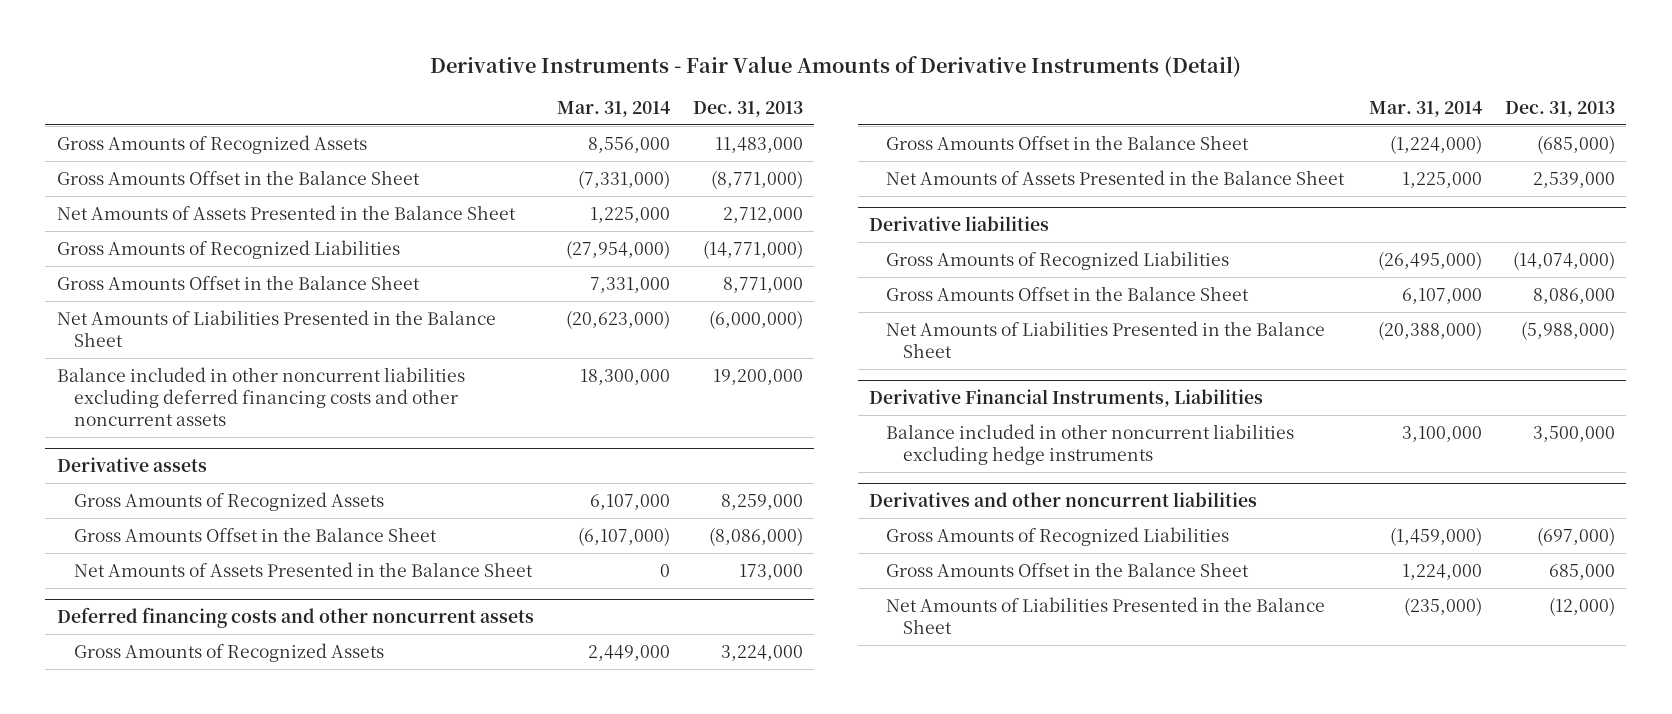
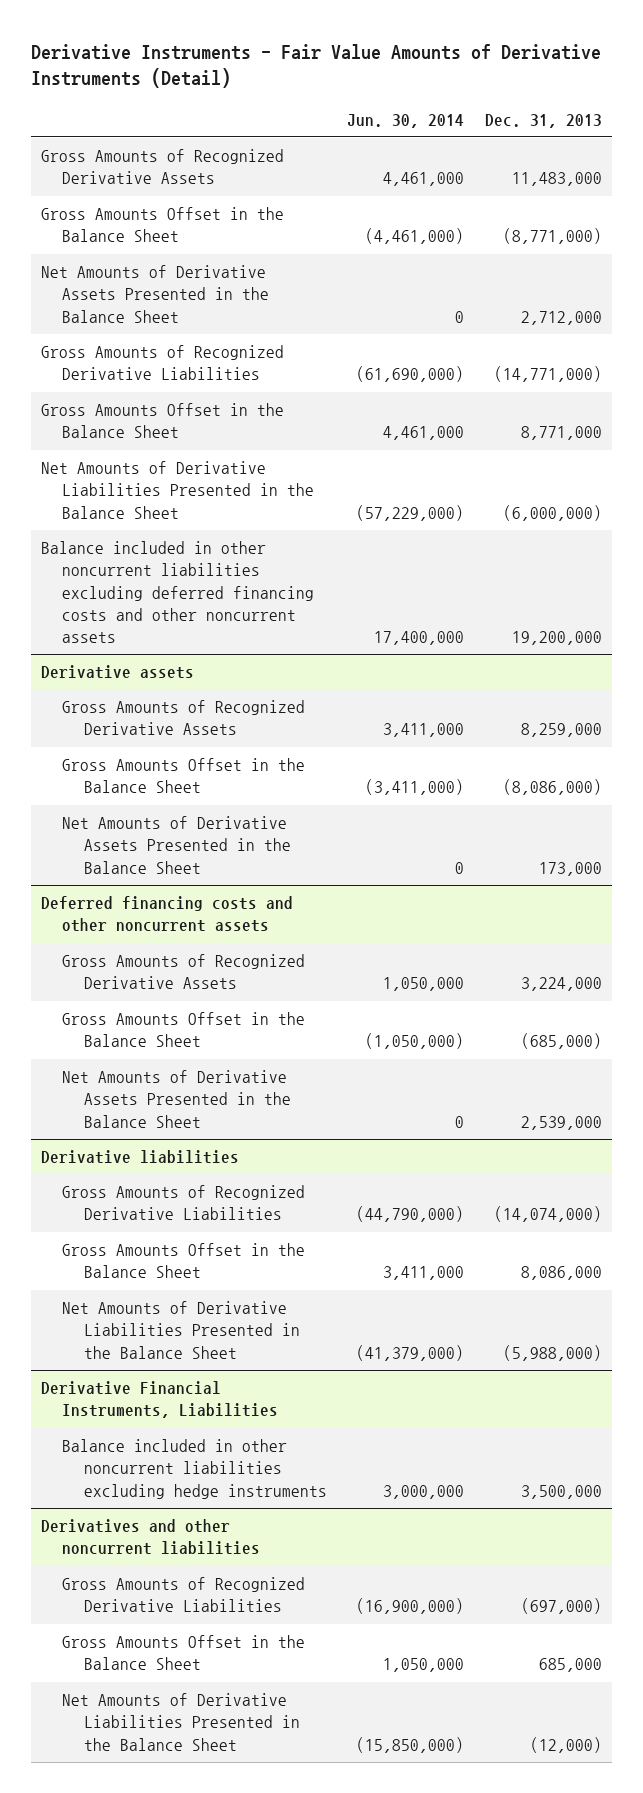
- | Mar. 31, 2014 | Dec. 31, 2013
+ | Jun. 30, 2014 | Dec. 31, 2013
- Gross Amounts of Recognized Assets | 8,556,000 | 11,483,000
+ Gross Amounts of Recognized Derivative Assets | 4,461,000 | 11,483,000
- Net Amounts of Assets Presented in the Balance Sheet | 1,225,000 | 2,712,000
- Gross Amounts of Recognized Liabilities | (27,954,000) | (14,771,000)
+ Net Amounts of Derivative Assets Presented in the Balance Sheet | 0 | 2,712,000
+ Gross Amounts of Recognized Derivative Liabilities | (61,690,000) | (14,771,000)
- Net Amounts of Liabilities Presented in the Balance Sheet | (20,623,000) | (6,000,000)
+ Net Amounts of Derivative Liabilities Presented in the Balance Sheet | (57,229,000) | (6,000,000)
@ Derivative assets
- Gross Amounts of Recognized Assets | 6,107,000 | 8,259,000
+ Gross Amounts of Recognized Derivative Assets | 3,411,000 | 8,259,000
- Net Amounts of Assets Presented in the Balance Sheet | 0 | 173,000
+ Net Amounts of Derivative Assets Presented in the Balance Sheet | 0 | 173,000
@ Deferred financing costs and other noncurrent assets
- Gross Amounts of Recognized Assets | 2,449,000 | 3,224,000
+ Gross Amounts of Recognized Derivative Assets | 1,050,000 | 3,224,000
- Net Amounts of Assets Presented in the Balance Sheet | 1,225,000 | 2,539,000
+ Net Amounts of Derivative Assets Presented in the Balance Sheet | 0 | 2,539,000
@ Derivative liabilities
- Gross Amounts of Recognized Liabilities | (26,495,000) | (14,074,000)
+ Gross Amounts of Recognized Derivative Liabilities | (44,790,000) | (14,074,000)
- Net Amounts of Liabilities Presented in the Balance Sheet | (20,388,000) | (5,988,000)
+ Net Amounts of Derivative Liabilities Presented in the Balance Sheet | (41,379,000) | (5,988,000)
@ Derivatives and other noncurrent liabilities
- Gross Amounts of Recognized Liabilities | (1,459,000) | (697,000)
+ Gross Amounts of Recognized Derivative Liabilities | (16,900,000) | (697,000)
- Net Amounts of Liabilities Presented in the Balance Sheet | (235,000) | (12,000)
+ Net Amounts of Derivative Liabilities Presented in the Balance Sheet | (15,850,000) | (12,000)

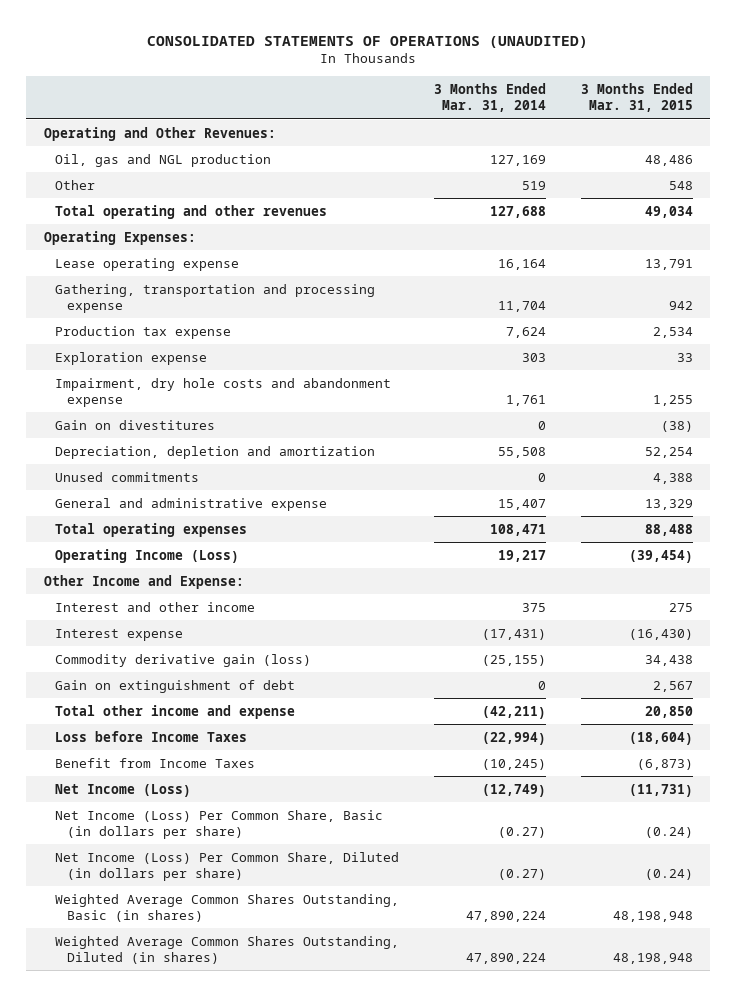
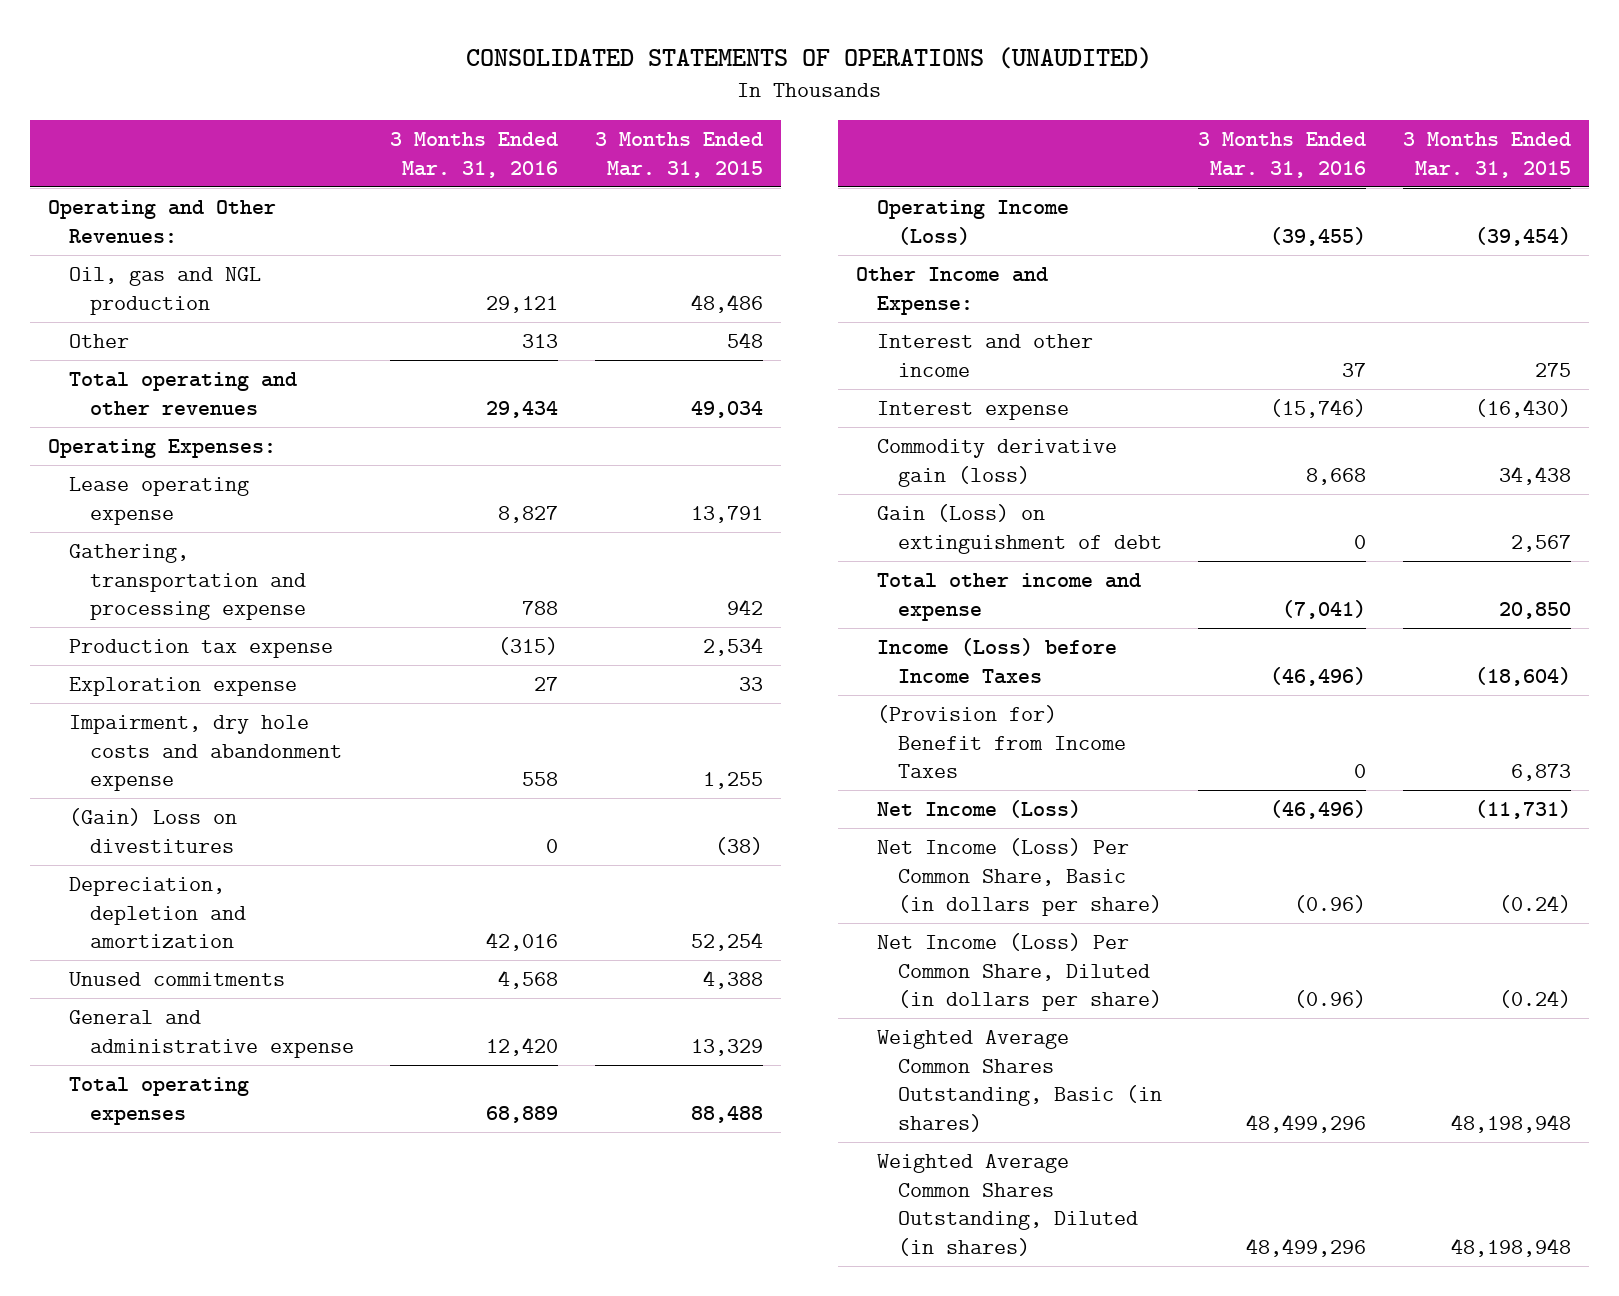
- | 3 Months Ended Mar. 31, 2014 | 3 Months Ended Mar. 31, 2015
+ | 3 Months Ended Mar. 31, 2016 | 3 Months Ended Mar. 31, 2015
- Gain on divestitures | 0 | (38)
+ (Gain) Loss on divestitures | 0 | (38)
- Gain on extinguishment of debt | 0 | 2,567
+ Gain (Loss) on extinguishment of debt | 0 | 2,567
- Loss before Income Taxes | (22,994) | (18,604)
- Benefit from Income Taxes | (10,245) | (6,873)
+ Income (Loss) before Income Taxes | (46,496) | (18,604)
+ (Provision for) Benefit from Income Taxes | 0 | 6,873

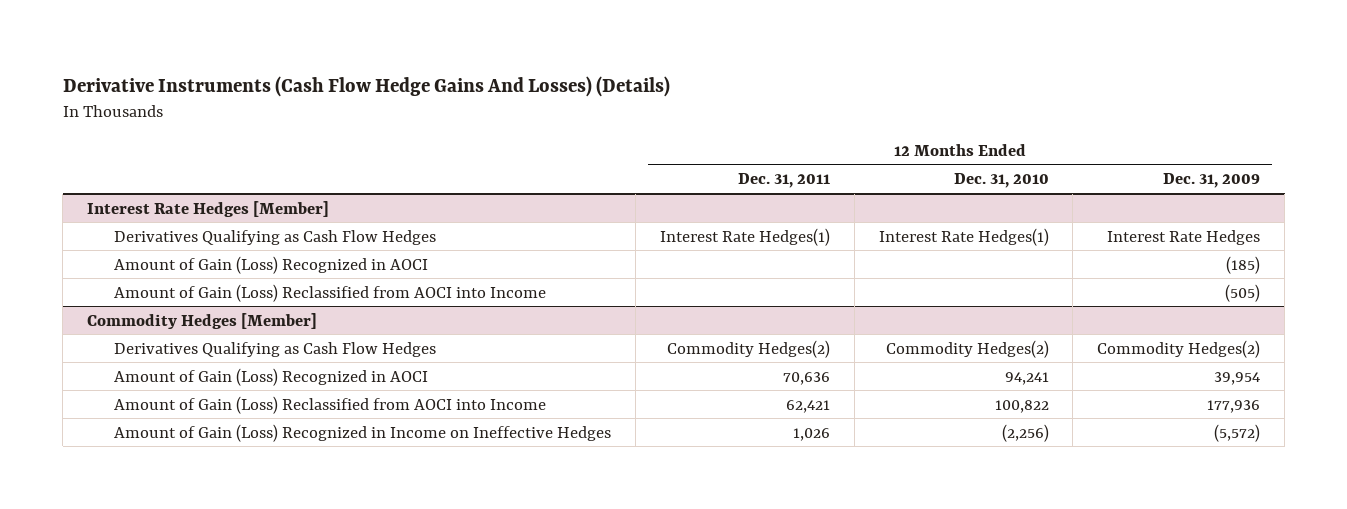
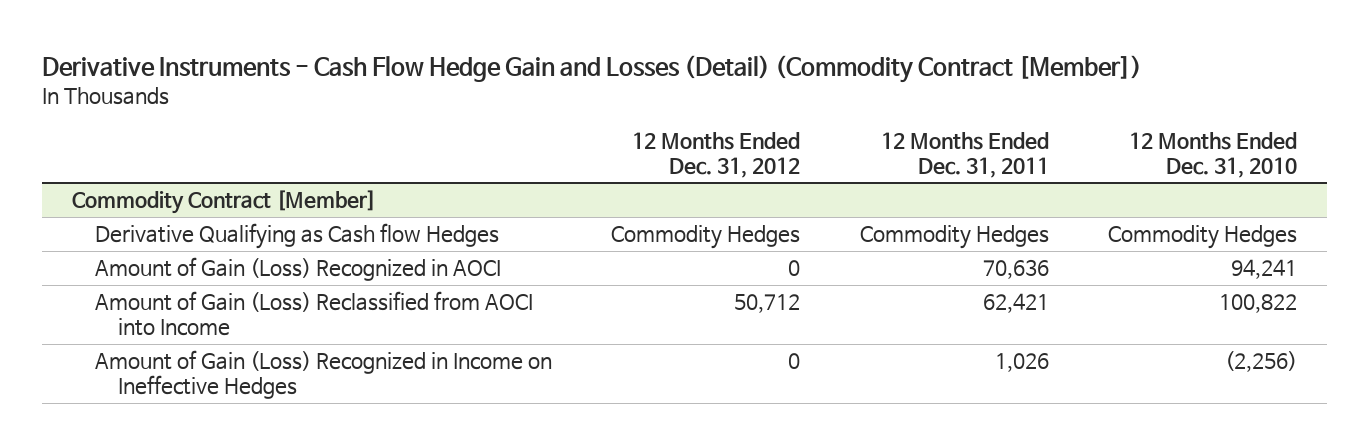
- Derivative Instruments (Cash Flow Hedge Gains And Losses) (Details)
+ Derivative Instruments - Cash Flow Hedge Gain and Losses (Detail) (Commodity Contract [Member])
- | 12 Months Ended Dec. 31, 2011 | 12 Months Ended Dec. 31, 2010 | 12 Months Ended Dec. 31, 2009
+ | 12 Months Ended Dec. 31, 2012 | 12 Months Ended Dec. 31, 2011 | 12 Months Ended Dec. 31, 2010
- Interest Rate Hedges [Member]
- Derivatives Qualifying as Cash Flow Hedges | Interest Rate Hedges(1) | Interest Rate Hedges(1) | Interest Rate Hedges
- Amount of Gain (Loss) Recognized in AOCI | | | (185)
- Amount of Gain (Loss) Reclassified from AOCI into Income | | | (505)
- Commodity Hedges [Member]
- Derivatives Qualifying as Cash Flow Hedges | Commodity Hedges(2) | Commodity Hedges(2) | Commodity Hedges(2)
+ Commodity Contract [Member]
+ Derivative Qualifying as Cash flow Hedges | Commodity Hedges | Commodity Hedges | Commodity Hedges

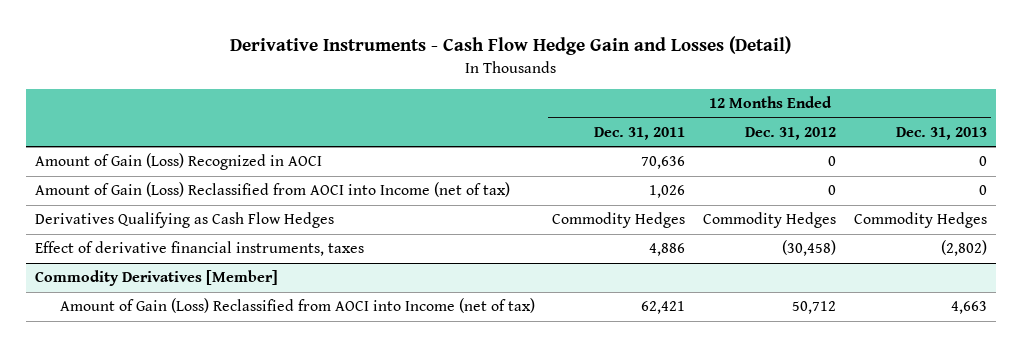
- Derivative Instruments - Cash Flow Hedge Gain and Losses (Detail) (Commodity Contract [Member])
+ Derivative Instruments - Cash Flow Hedge Gain and Losses (Detail)
- | 12 Months Ended Dec. 31, 2012 | 12 Months Ended Dec. 31, 2011 | 12 Months Ended Dec. 31, 2010
+ | 12 Months Ended Dec. 31, 2011 | 12 Months Ended Dec. 31, 2012 | 12 Months Ended Dec. 31, 2013
- Commodity Contract [Member]
- Derivative Qualifying as Cash flow Hedges | Commodity Hedges | Commodity Hedges | Commodity Hedges
- Amount of Gain (Loss) Reclassified from AOCI into Income | 50,712 | 62,421 | 100,822
- Amount of Gain (Loss) Recognized in Income on Ineffective Hedges | 0 | 1,026 | (2,256)
+ Amount of Gain (Loss) Reclassified from AOCI into Income (net of tax) | 1,026 | 0 | 0
+ Derivatives Qualifying as Cash Flow Hedges | Commodity Hedges | Commodity Hedges | Commodity Hedges
+ Effect of derivative financial instruments, taxes | 4,886 | (30,458) | (2,802)
+ Commodity Derivatives [Member]
+ Amount of Gain (Loss) Reclassified from AOCI into Income (net of tax) | 62,421 | 50,712 | 4,663

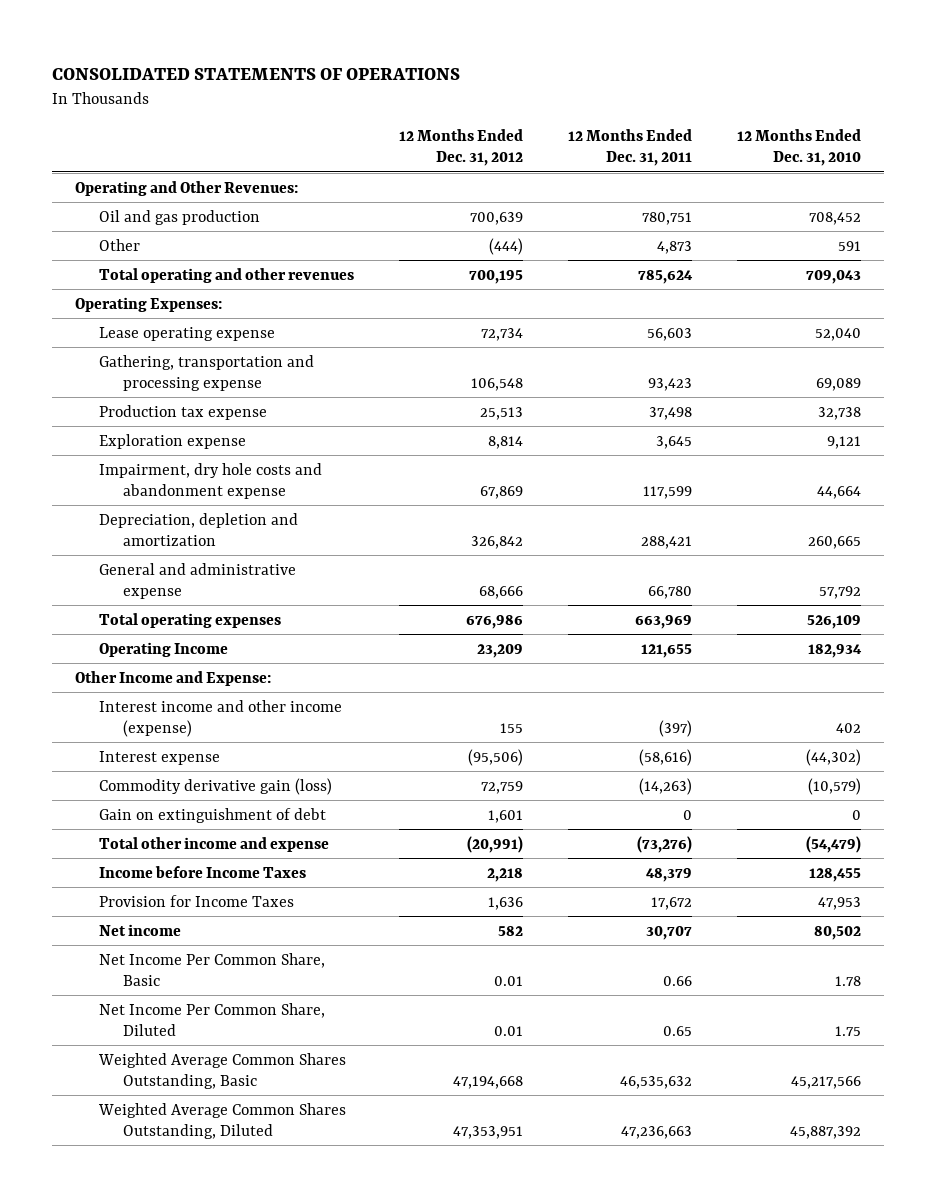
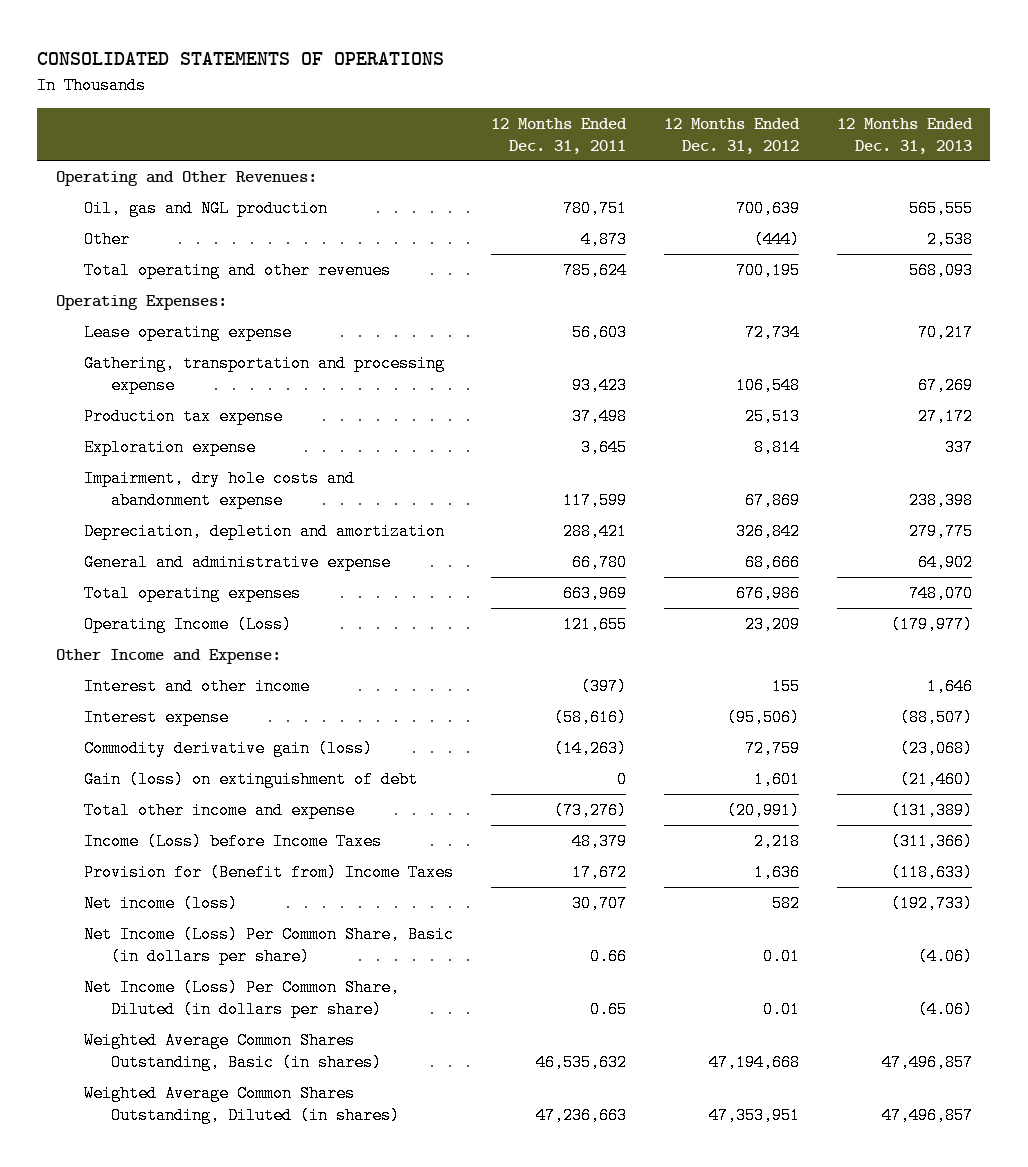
- | 12 Months Ended Dec. 31, 2012 | 12 Months Ended Dec. 31, 2011 | 12 Months Ended Dec. 31, 2010
+ | 12 Months Ended Dec. 31, 2011 | 12 Months Ended Dec. 31, 2012 | 12 Months Ended Dec. 31, 2013
- Oil and gas production | 700,639 | 780,751 | 708,452
+ Oil, gas and NGL production | 780,751 | 700,639 | 565,555
- Operating Income | 23,209 | 121,655 | 182,934
+ Operating Income (Loss) | 121,655 | 23,209 | (179,977)
- Interest income and other income (expense) | 155 | (397) | 402
+ Interest and other income | (397) | 155 | 1,646
- Gain on extinguishment of debt | 1,601 | 0 | 0
+ Gain (loss) on extinguishment of debt | 0 | 1,601 | (21,460)
- Income before Income Taxes | 2,218 | 48,379 | 128,455
- Provision for Income Taxes | 1,636 | 17,672 | 47,953
- Net income | 582 | 30,707 | 80,502
- Net Income Per Common Share, Basic | 0.01 | 0.66 | 1.78
- Net Income Per Common Share, Diluted | 0.01 | 0.65 | 1.75
- Weighted Average Common Shares Outstanding, Basic | 47,194,668 | 46,535,632 | 45,217,566
- Weighted Average Common Shares Outstanding, Diluted | 47,353,951 | 47,236,663 | 45,887,392
+ Income (Loss) before Income Taxes | 48,379 | 2,218 | (311,366)
+ Provision for (Benefit from) Income Taxes | 17,672 | 1,636 | (118,633)
+ Net income (loss) | 30,707 | 582 | (192,733)
+ Net Income (Loss) Per Common Share, Basic (in dollars per share) | 0.66 | 0.01 | (4.06)
+ Net Income (Loss) Per Common Share, Diluted (in dollars per share) | 0.65 | 0.01 | (4.06)
+ Weighted Average Common Shares Outstanding, Basic (in shares) | 46,535,632 | 47,194,668 | 47,496,857
+ Weighted Average Common Shares Outstanding, Diluted (in shares) | 47,236,663 | 47,353,951 | 47,496,857

